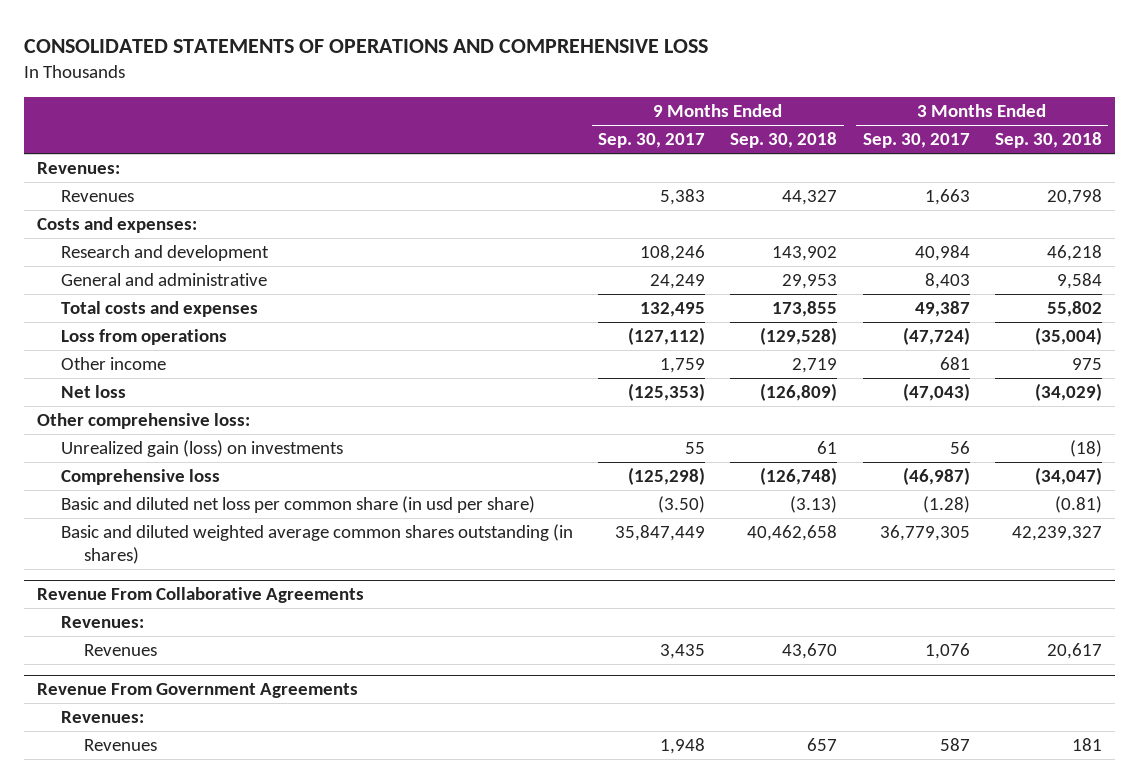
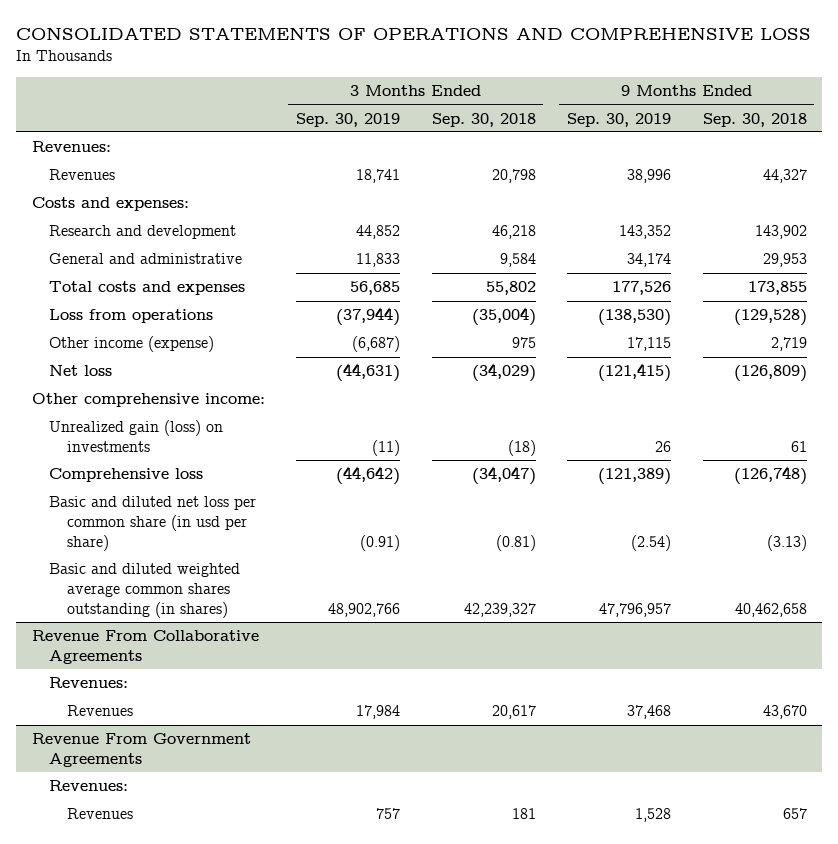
- | 9 Months Ended Sep. 30, 2017 | 9 Months Ended Sep. 30, 2018 | 3 Months Ended Sep. 30, 2017 | 3 Months Ended Sep. 30, 2018
+ | 3 Months Ended Sep. 30, 2019 | 3 Months Ended Sep. 30, 2018 | 9 Months Ended Sep. 30, 2019 | 9 Months Ended Sep. 30, 2018
- Other income | 1,759 | 2,719 | 681 | 975
+ Other income (expense) | (6,687) | 975 | 17,115 | 2,719
- Other comprehensive loss:
+ Other comprehensive income:

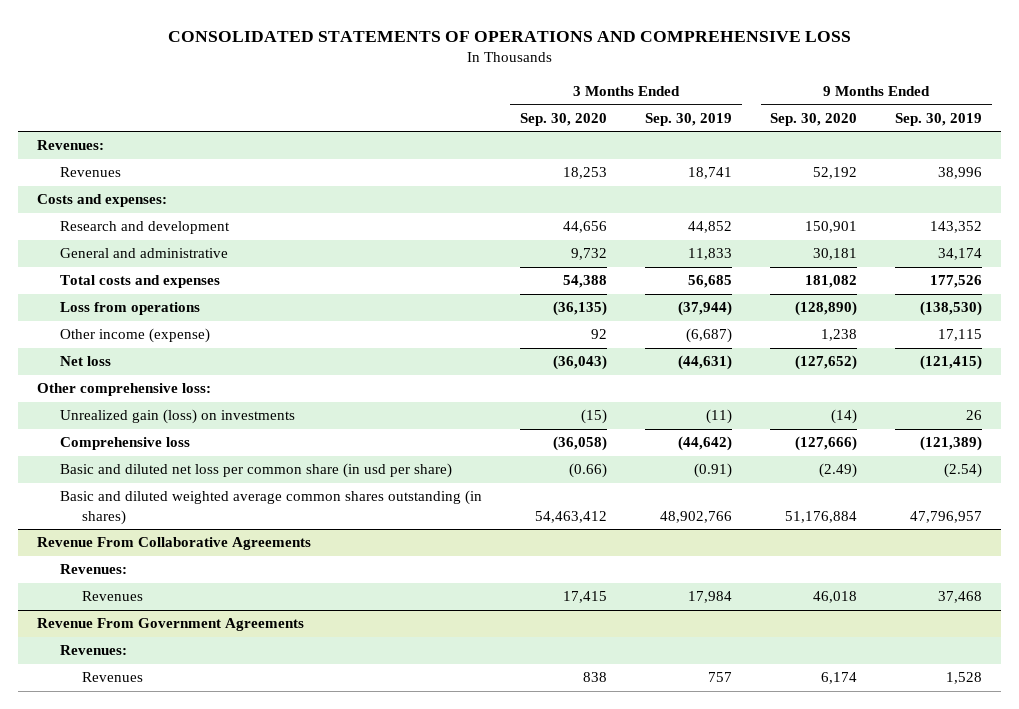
- | 3 Months Ended Sep. 30, 2019 | 3 Months Ended Sep. 30, 2018 | 9 Months Ended Sep. 30, 2019 | 9 Months Ended Sep. 30, 2018
+ | 3 Months Ended Sep. 30, 2020 | 3 Months Ended Sep. 30, 2019 | 9 Months Ended Sep. 30, 2020 | 9 Months Ended Sep. 30, 2019
- Other comprehensive income:
+ Other comprehensive loss:

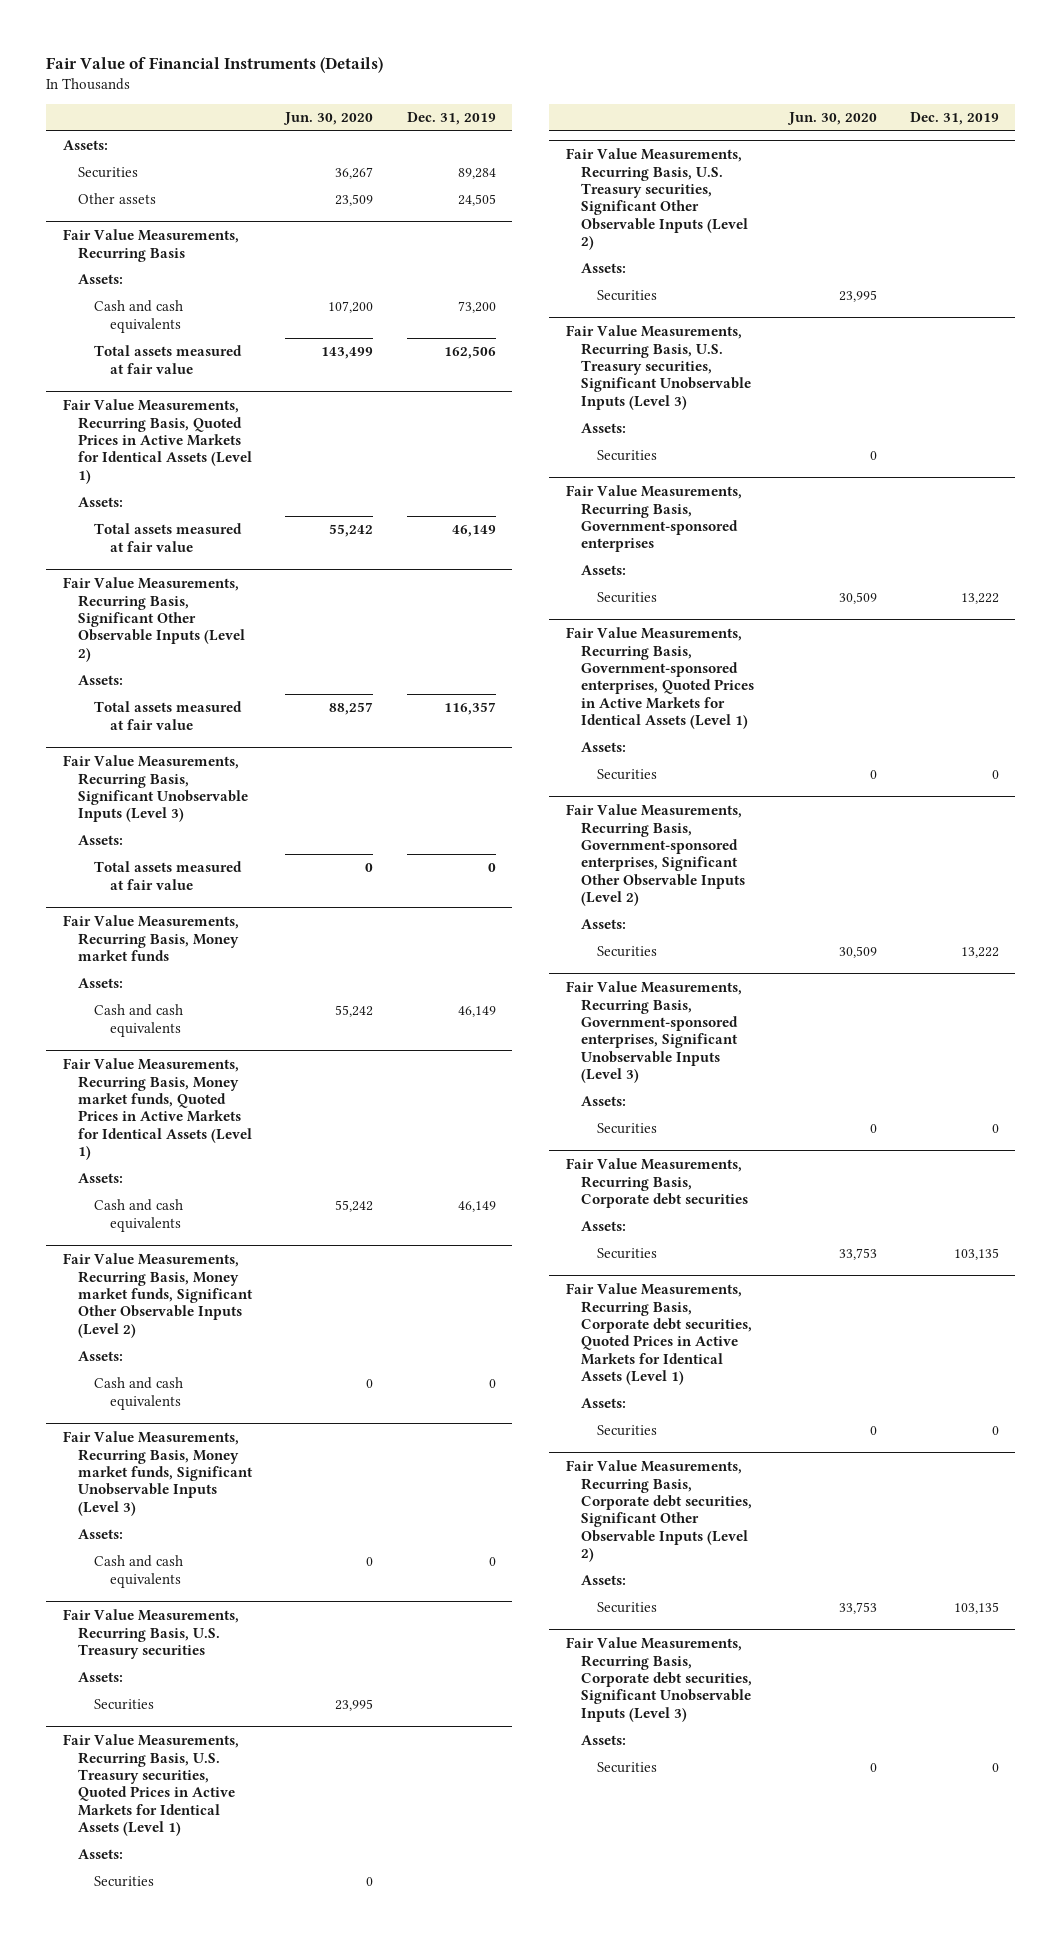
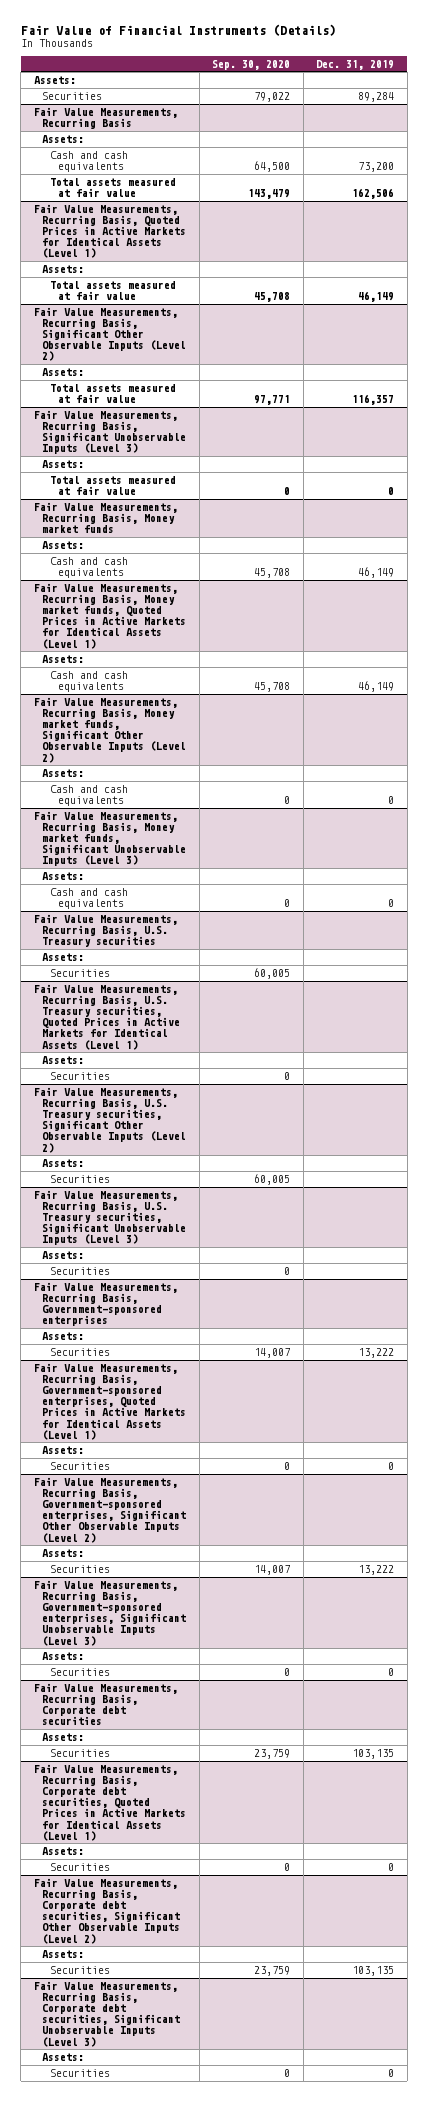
- | Jun. 30, 2020 | Dec. 31, 2019
+ | Sep. 30, 2020 | Dec. 31, 2019
- Other assets | 23,509 | 24,505

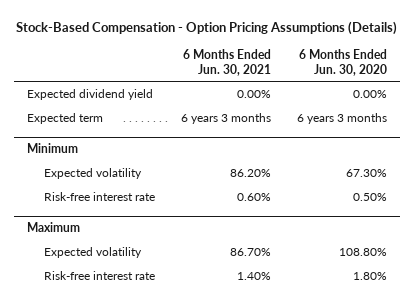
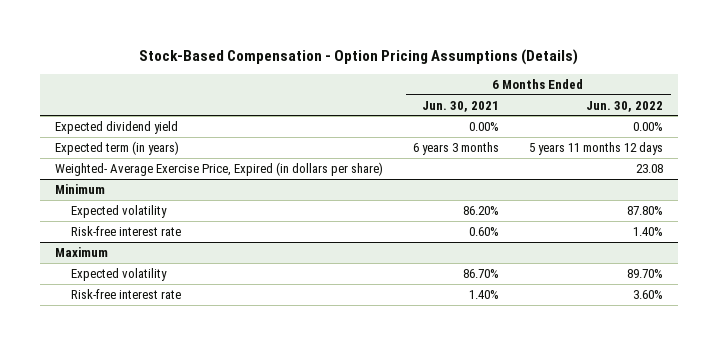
- | 6 Months Ended Jun. 30, 2021 | 6 Months Ended Jun. 30, 2020
+ | 6 Months Ended Jun. 30, 2021 | 6 Months Ended Jun. 30, 2022
- Expected term | 6 years 3 months | 6 years 3 months
+ Expected term (in years) | 6 years 3 months | 5 years 11 months 12 days
+ Weighted- Average Exercise Price, Expired (in dollars per share) | | 23.08

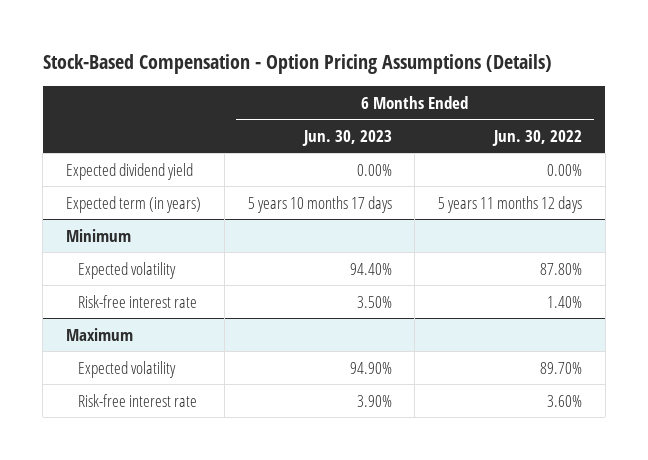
- | 6 Months Ended Jun. 30, 2021 | 6 Months Ended Jun. 30, 2022
+ | 6 Months Ended Jun. 30, 2023 | 6 Months Ended Jun. 30, 2022
- Weighted- Average Exercise Price, Expired (in dollars per share) | | 23.08

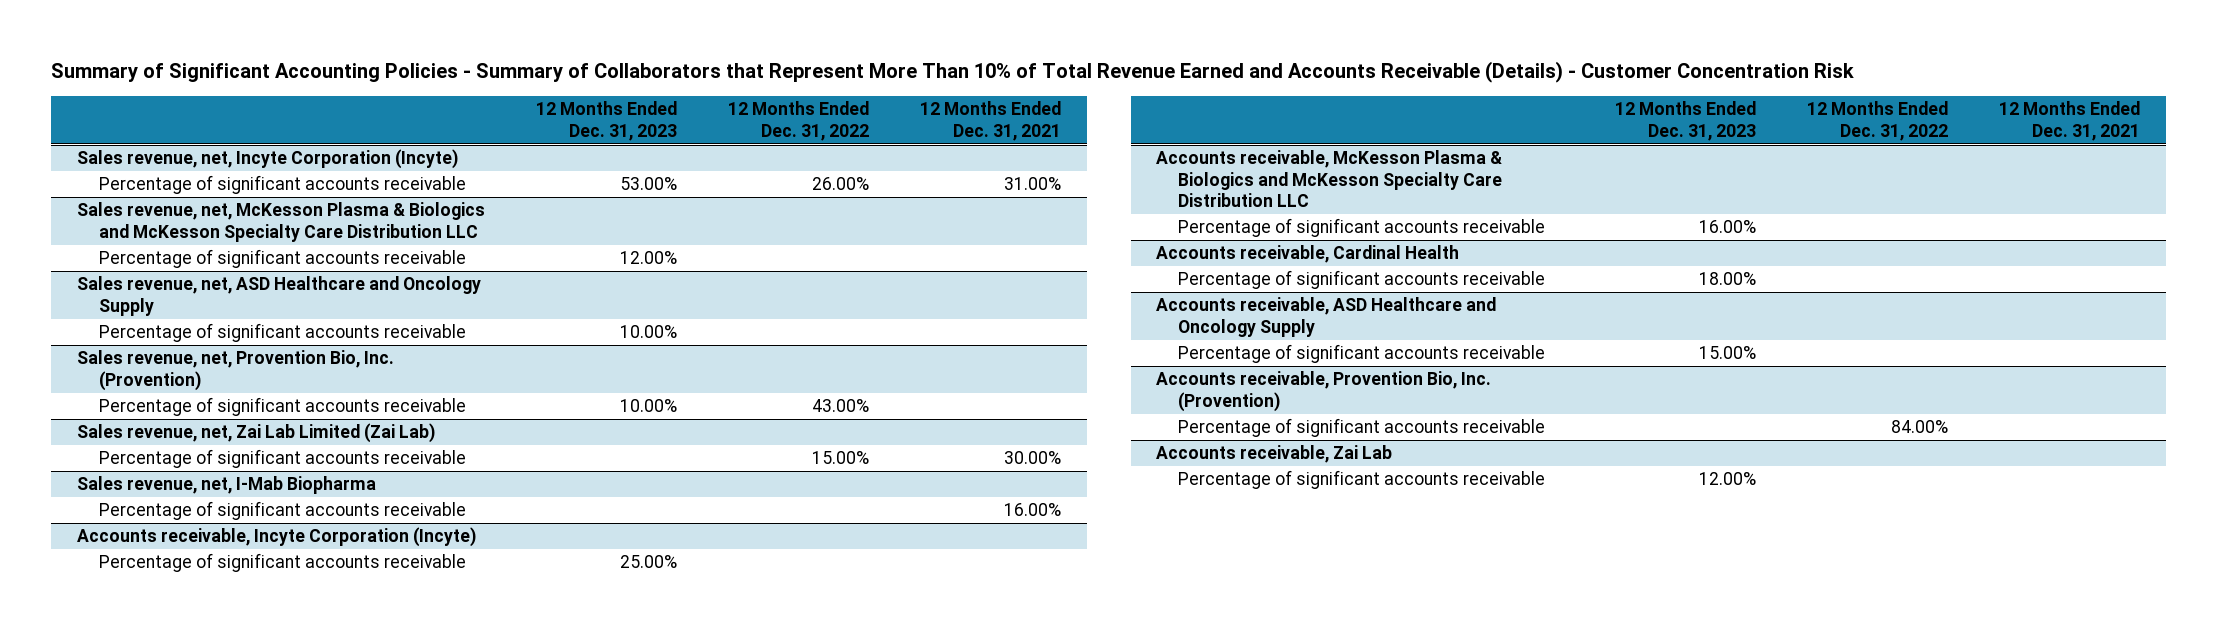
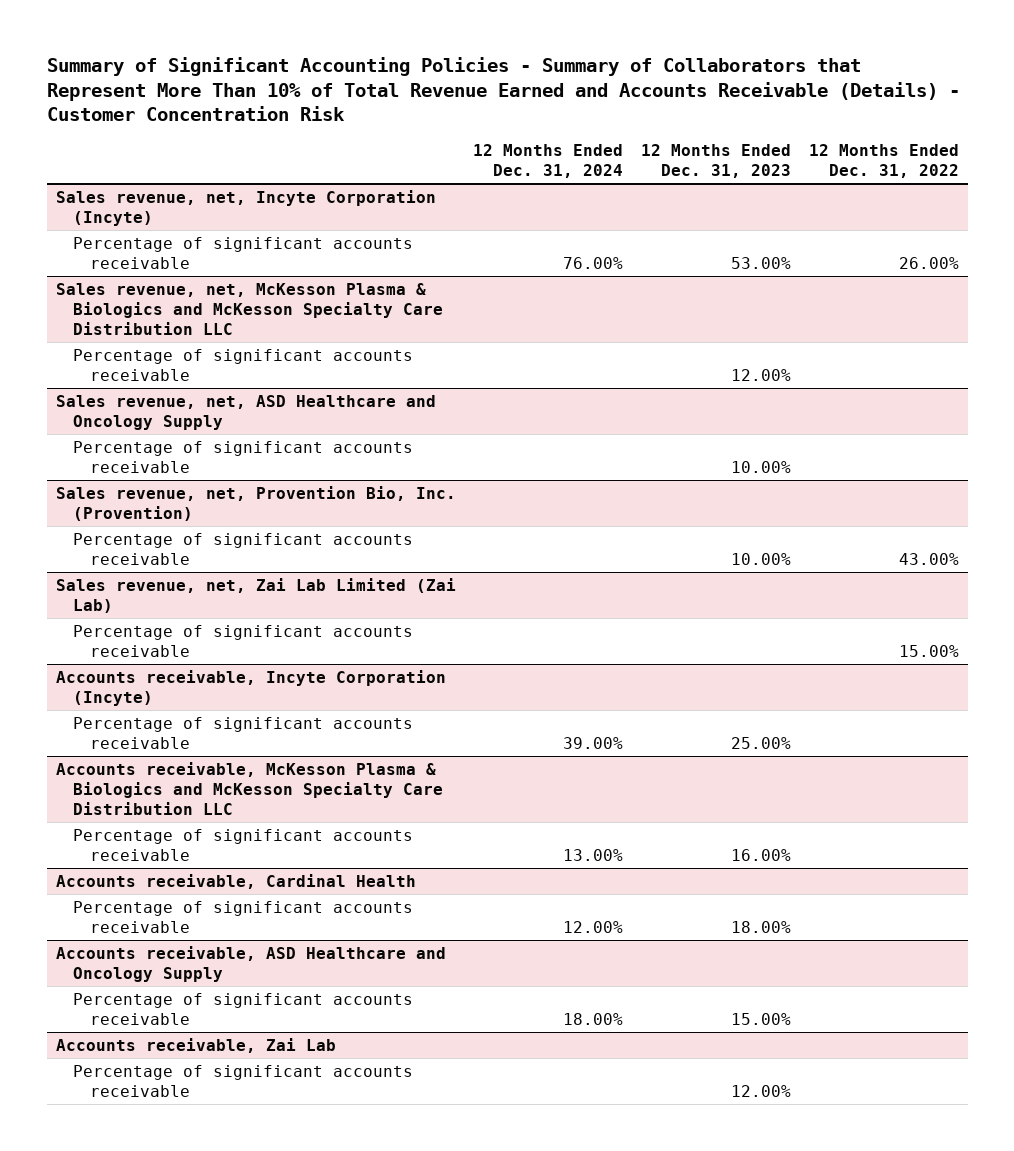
- | 12 Months Ended Dec. 31, 2023 | 12 Months Ended Dec. 31, 2022 | 12 Months Ended Dec. 31, 2021
+ | 12 Months Ended Dec. 31, 2024 | 12 Months Ended Dec. 31, 2023 | 12 Months Ended Dec. 31, 2022
- Sales revenue, net, I-Mab Biopharma
- Percentage of significant accounts receivable | | | 16.00%
- Accounts receivable, Provention Bio, Inc. (Provention)
- Percentage of significant accounts receivable | | 84.00% |

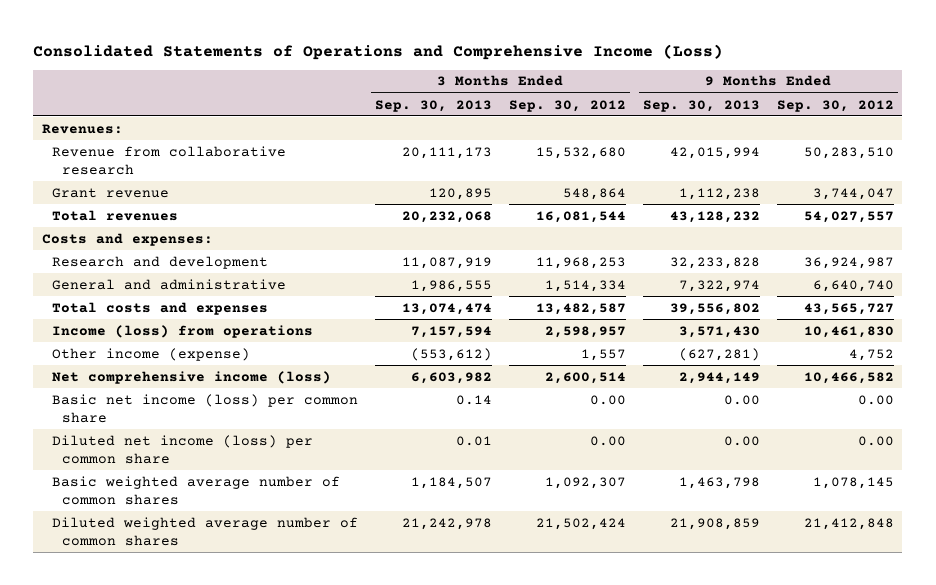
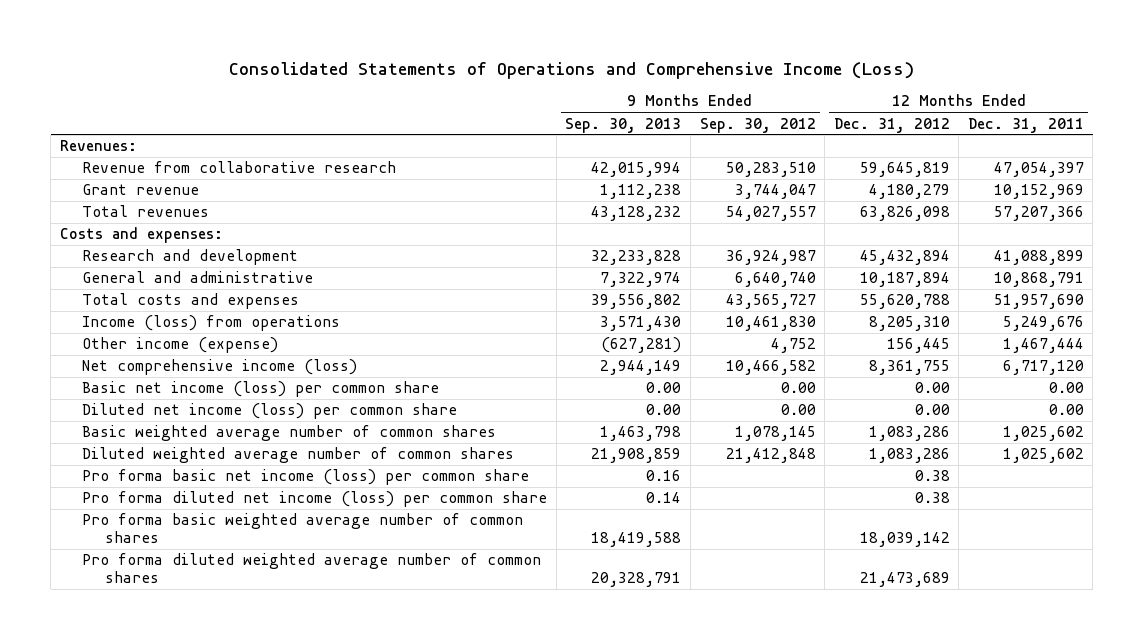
- | 3 Months Ended Sep. 30, 2013 | 3 Months Ended Sep. 30, 2012 | 9 Months Ended Sep. 30, 2013 | 9 Months Ended Sep. 30, 2012
+ | 9 Months Ended Sep. 30, 2013 | 9 Months Ended Sep. 30, 2012 | 12 Months Ended Dec. 31, 2012 | 12 Months Ended Dec. 31, 2011
+ Pro forma basic net income (loss) per common share | 0.16 | | 0.38 |
+ Pro forma diluted net income (loss) per common share | 0.14 | | 0.38 |
+ Pro forma basic weighted average number of common shares | 18,419,588 | | 18,039,142 |
+ Pro forma diluted weighted average number of common shares | 20,328,791 | | 21,473,689 |

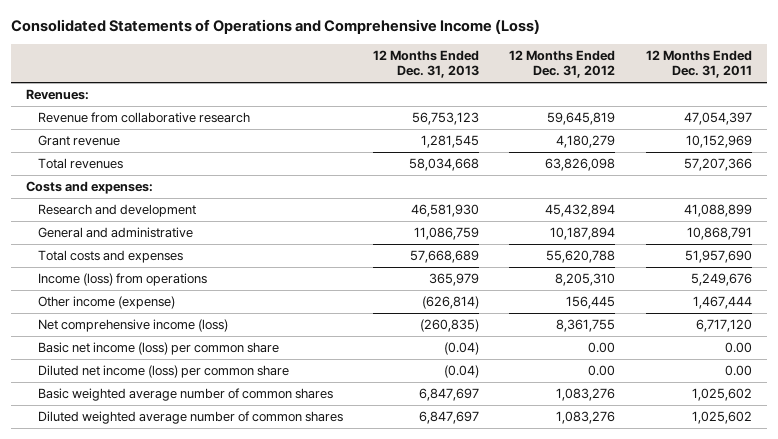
- | 9 Months Ended Sep. 30, 2013 | 9 Months Ended Sep. 30, 2012 | 12 Months Ended Dec. 31, 2012 | 12 Months Ended Dec. 31, 2011
+ | 12 Months Ended Dec. 31, 2013 | 12 Months Ended Dec. 31, 2012 | 12 Months Ended Dec. 31, 2011
- Basic weighted average number of common shares | 1,463,798 | 1,078,145 | 1,083,286 | 1,025,602
- Diluted weighted average number of common shares | 21,908,859 | 21,412,848 | 1,083,286 | 1,025,602
- Pro forma basic net income (loss) per common share | 0.16 | | 0.38 |
- Pro forma diluted net income (loss) per common share | 0.14 | | 0.38 |
- Pro forma basic weighted average number of common shares | 18,419,588 | | 18,039,142 |
- Pro forma diluted weighted average number of common shares | 20,328,791 | | 21,473,689 |
+ Basic weighted average number of common shares | 6,847,697 | 1,083,276 | 1,025,602
+ Diluted weighted average number of common shares | 6,847,697 | 1,083,276 | 1,025,602

